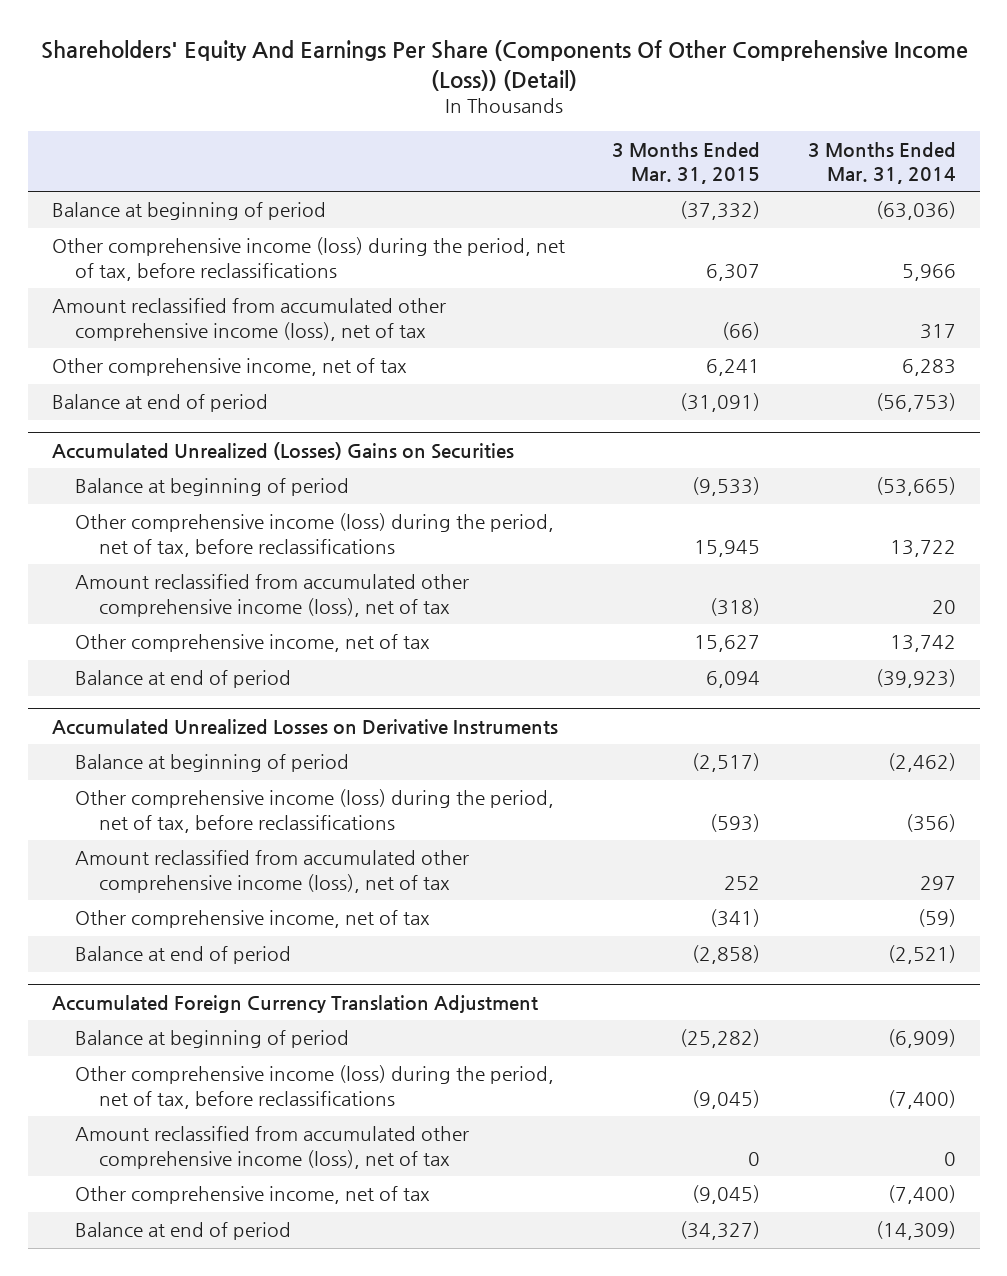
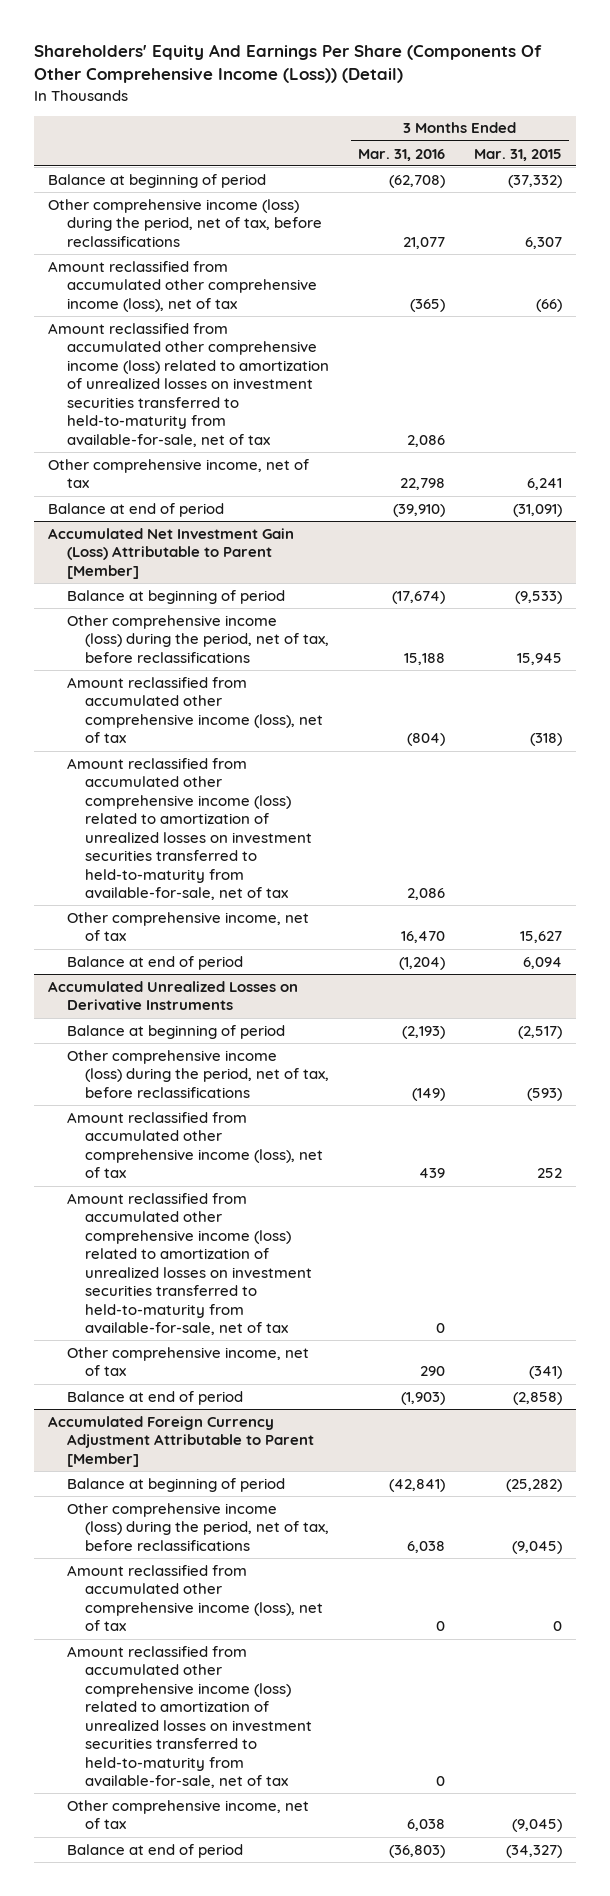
- | 3 Months Ended Mar. 31, 2015 | 3 Months Ended Mar. 31, 2014
+ | 3 Months Ended Mar. 31, 2016 | 3 Months Ended Mar. 31, 2015
+ Amount reclassified from accumulated other comprehensive income (loss) related to amortization of unrealized losses on investment securities transferred to held-to-maturity from available-for-sale, net of tax | 2,086 |
- Accumulated Unrealized (Losses) Gains on Securities
+ Accumulated Net Investment Gain (Loss) Attributable to Parent [Member]
+ Amount reclassified from accumulated other comprehensive income (loss) related to amortization of unrealized losses on investment securities transferred to held-to-maturity from available-for-sale, net of tax | 2,086 |
@ Accumulated Unrealized Losses on Derivative Instruments
+ Amount reclassified from accumulated other comprehensive income (loss) related to amortization of unrealized losses on investment securities transferred to held-to-maturity from available-for-sale, net of tax | 0 |
- Accumulated Foreign Currency Translation Adjustment
+ Accumulated Foreign Currency Adjustment Attributable to Parent [Member]
+ Amount reclassified from accumulated other comprehensive income (loss) related to amortization of unrealized losses on investment securities transferred to held-to-maturity from available-for-sale, net of tax | 0 |

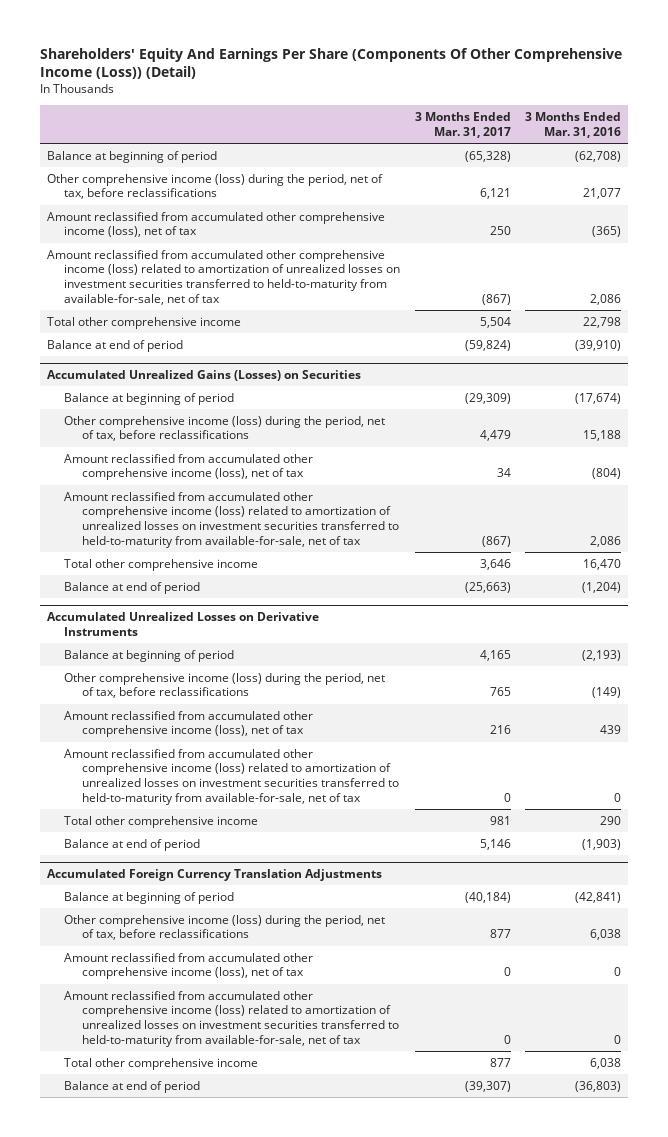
- | 3 Months Ended Mar. 31, 2016 | 3 Months Ended Mar. 31, 2015
+ | 3 Months Ended Mar. 31, 2017 | 3 Months Ended Mar. 31, 2016
- Other comprehensive income, net of tax | 22,798 | 6,241
+ Total other comprehensive income | 5,504 | 22,798
- Accumulated Net Investment Gain (Loss) Attributable to Parent [Member]
+ Accumulated Unrealized Gains (Losses) on Securities
- Other comprehensive income, net of tax | 16,470 | 15,627
+ Total other comprehensive income | 3,646 | 16,470
@ Accumulated Unrealized Losses on Derivative Instruments
- Other comprehensive income, net of tax | 290 | (341)
+ Total other comprehensive income | 981 | 290
- Accumulated Foreign Currency Adjustment Attributable to Parent [Member]
+ Accumulated Foreign Currency Translation Adjustments
- Other comprehensive income, net of tax | 6,038 | (9,045)
+ Total other comprehensive income | 877 | 6,038

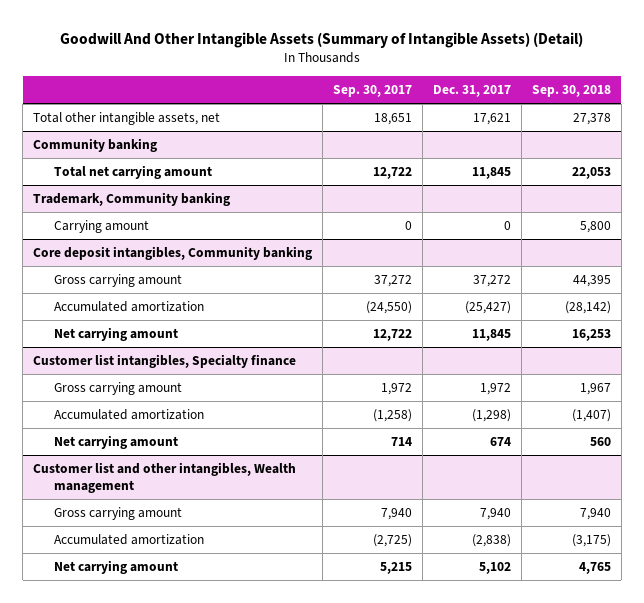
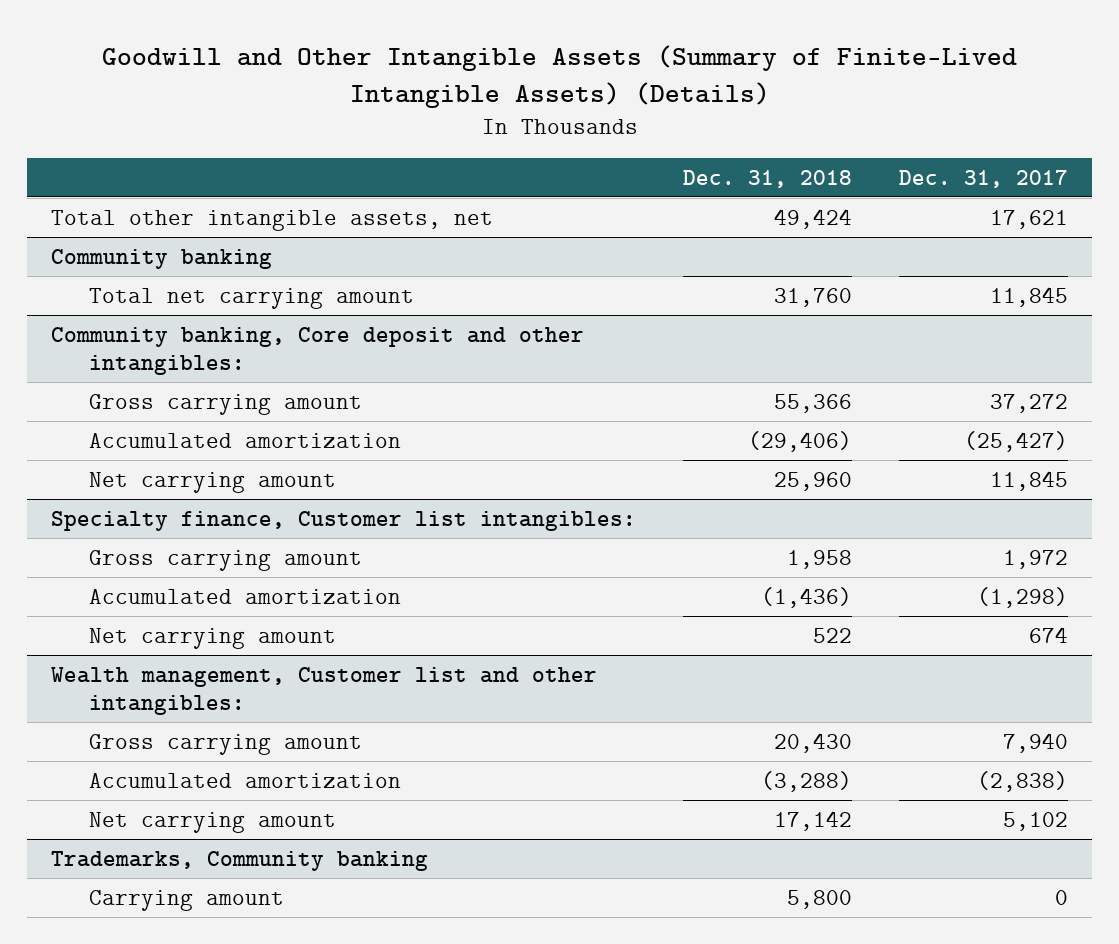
- Goodwill And Other Intangible Assets (Summary of Intangible Assets) (Detail)
+ Goodwill and Other Intangible Assets (Summary of Finite-Lived Intangible Assets) (Details)
- | Sep. 30, 2017 | Dec. 31, 2017 | Sep. 30, 2018
+ | Dec. 31, 2018 | Dec. 31, 2017
- Trademark, Community banking
- Carrying amount | 0 | 0 | 5,800
- Core deposit intangibles, Community banking
+ Community banking, Core deposit and other intangibles:
- Customer list intangibles, Specialty finance
+ Specialty finance, Customer list intangibles:
- Customer list and other intangibles, Wealth management
+ Wealth management, Customer list and other intangibles:
+ Trademarks, Community banking
+ Carrying amount | 5,800 | 0

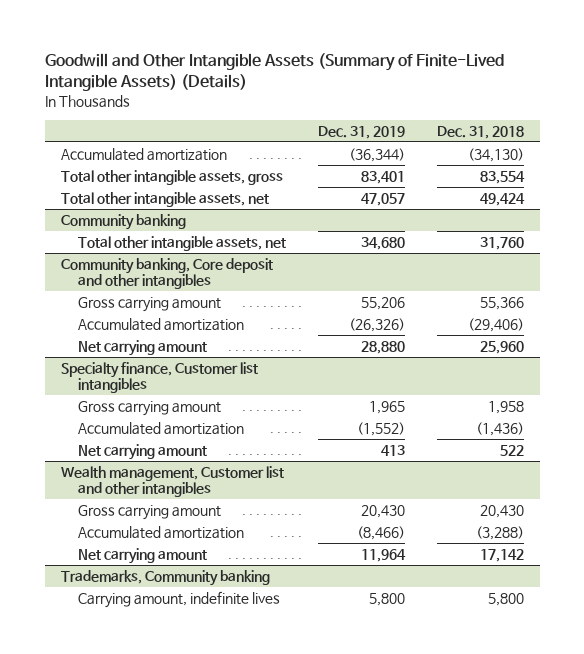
- | Dec. 31, 2018 | Dec. 31, 2017
+ | Dec. 31, 2019 | Dec. 31, 2018
+ Accumulated amortization | (36,344) | (34,130)
+ Total other intangible assets, gross | 83,401 | 83,554
@ Community banking
- Total net carrying amount | 31,760 | 11,845
- Community banking, Core deposit and other intangibles:
@ Community banking
+ Total other intangible assets, net | 34,680 | 31,760
+ Community banking, Core deposit and other intangibles
- Specialty finance, Customer list intangibles:
+ Specialty finance, Customer list intangibles
- Wealth management, Customer list and other intangibles:
+ Wealth management, Customer list and other intangibles
@ Trademarks, Community banking
- Carrying amount | 5,800 | 0
+ Carrying amount, indefinite lives | 5,800 | 5,800

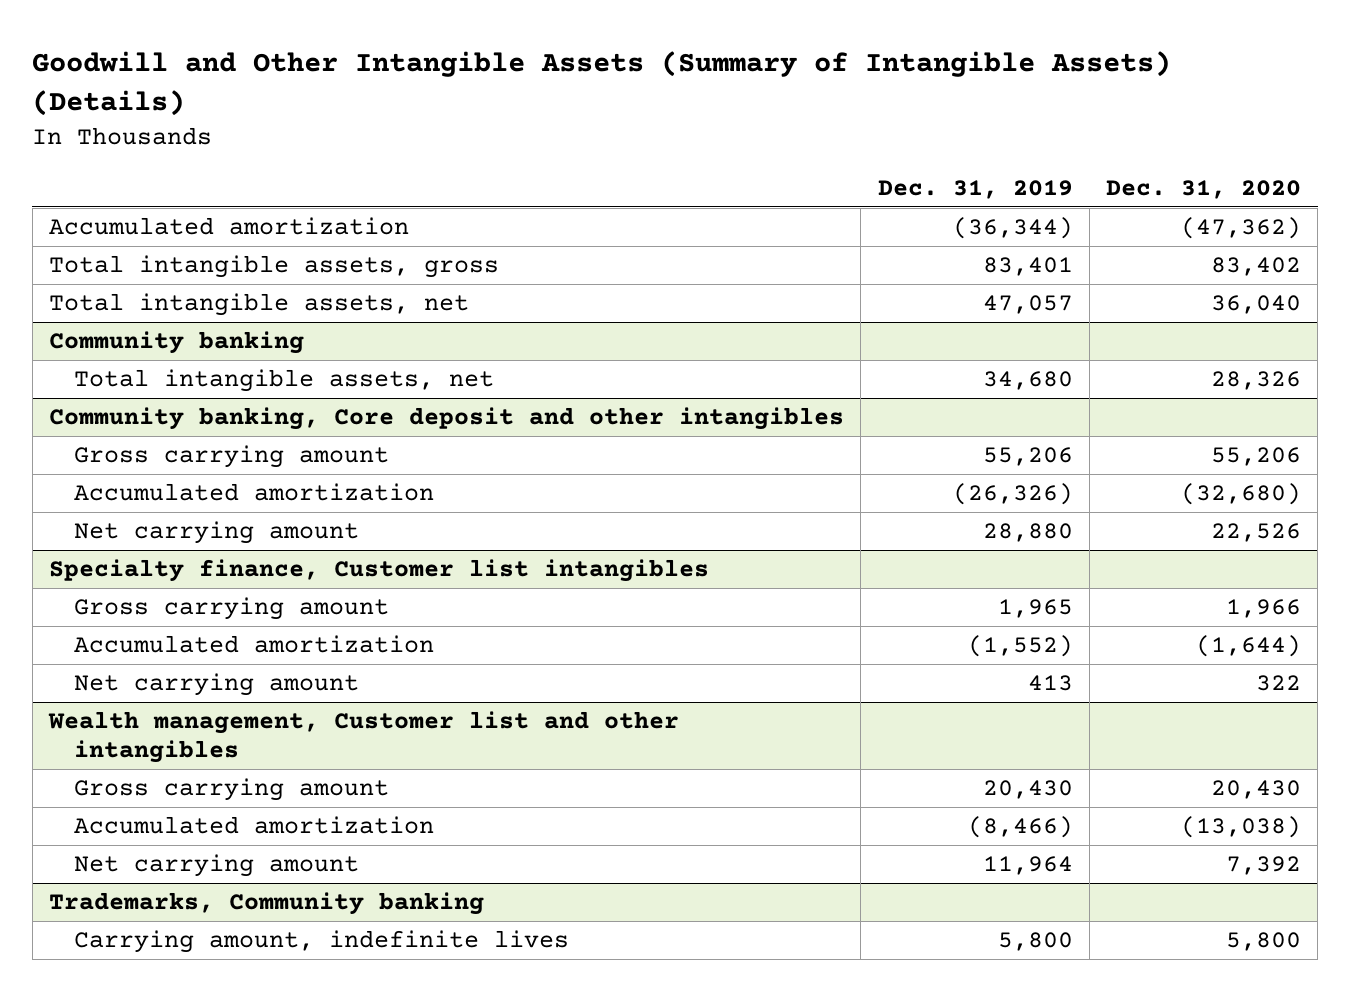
- Goodwill and Other Intangible Assets (Summary of Finite-Lived Intangible Assets) (Details)
+ Goodwill and Other Intangible Assets (Summary of Intangible Assets) (Details)
- | Dec. 31, 2019 | Dec. 31, 2018
+ | Dec. 31, 2019 | Dec. 31, 2020
- Total other intangible assets, gross | 83,401 | 83,554
- Total other intangible assets, net | 47,057 | 49,424
+ Total intangible assets, gross | 83,401 | 83,402
+ Total intangible assets, net | 47,057 | 36,040
@ Community banking
- Total other intangible assets, net | 34,680 | 31,760
+ Total intangible assets, net | 34,680 | 28,326

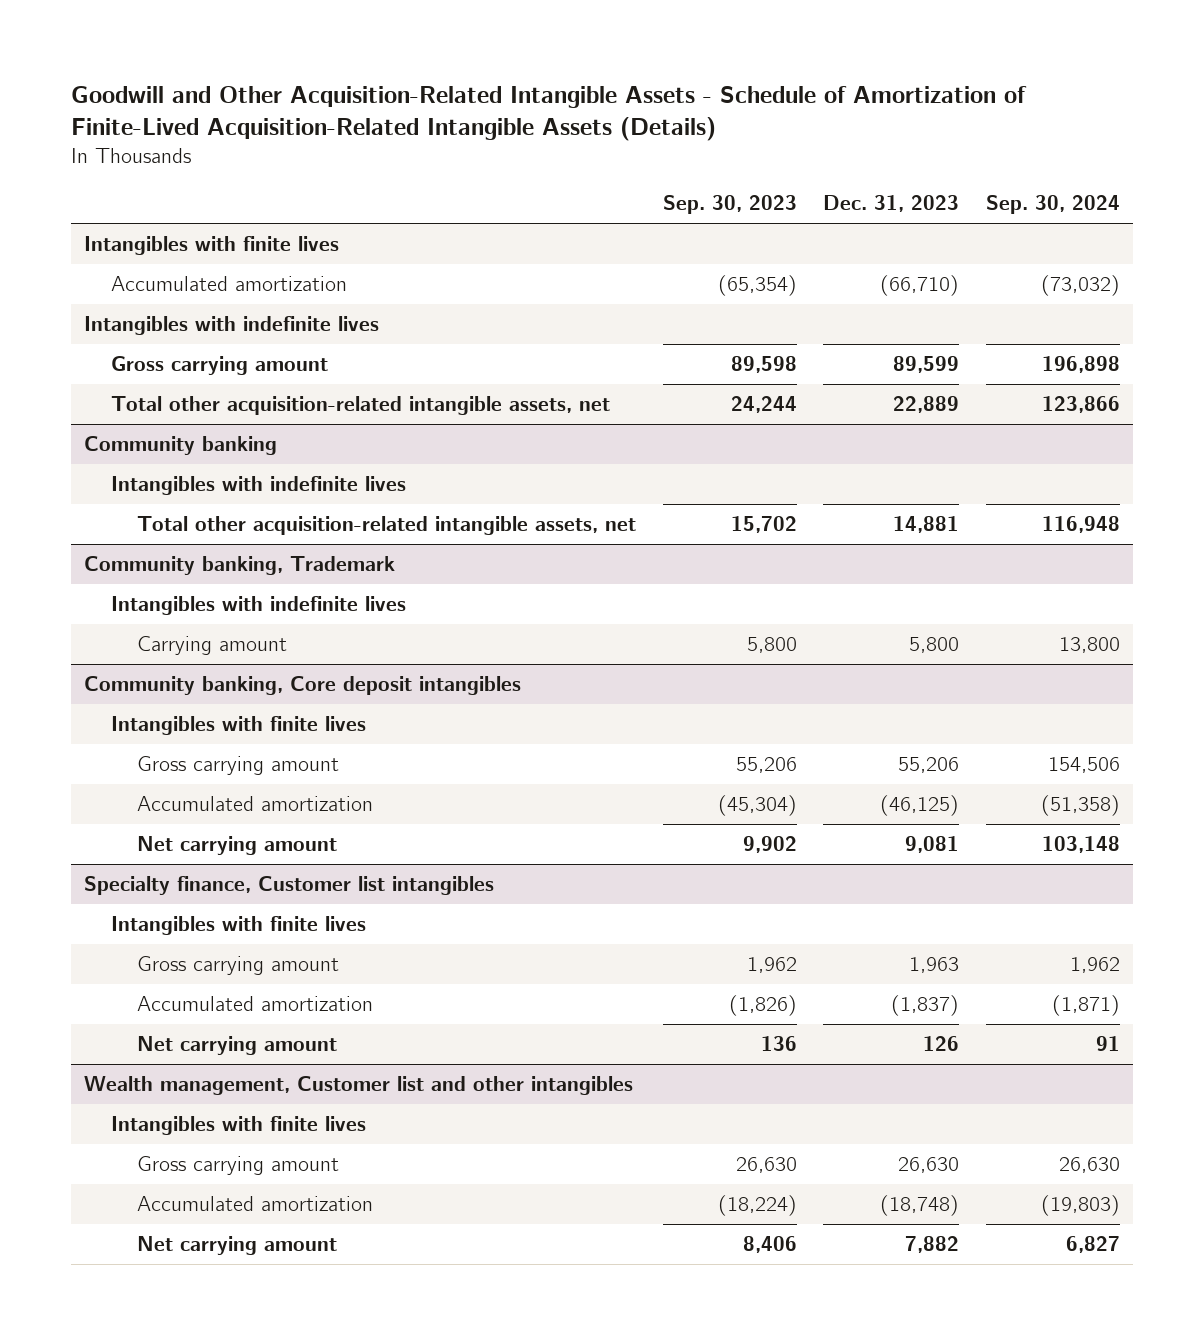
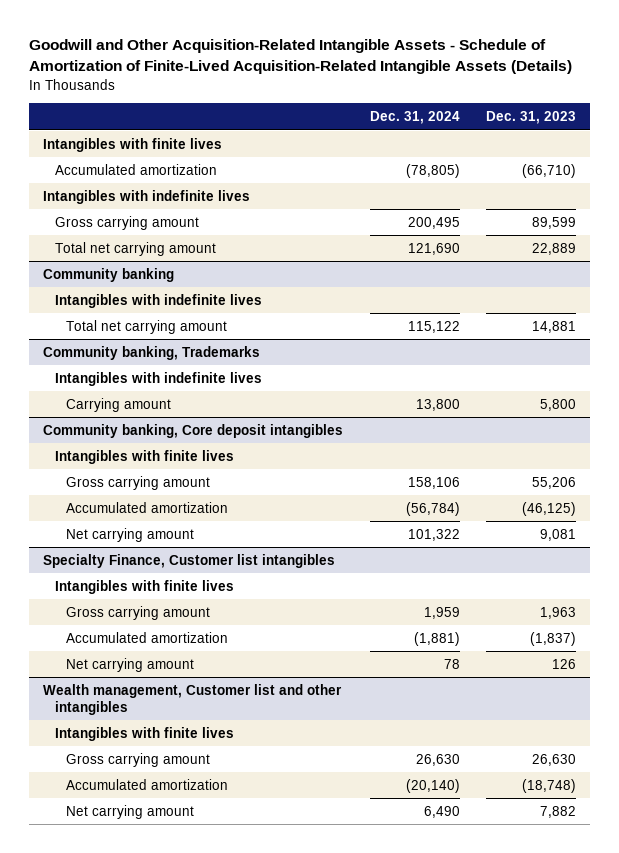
- | Sep. 30, 2023 | Dec. 31, 2023 | Sep. 30, 2024
+ | Dec. 31, 2024 | Dec. 31, 2023
- Total other acquisition-related intangible assets, net | 24,244 | 22,889 | 123,866
+ Total net carrying amount | 121,690 | 22,889
@ Community banking
- Total other acquisition-related intangible assets, net | 15,702 | 14,881 | 116,948
- Community banking, Trademark
@ Community banking
+ Total net carrying amount | 115,122 | 14,881
+ Community banking, Trademarks
- Specialty finance, Customer list intangibles
+ Specialty Finance, Customer list intangibles

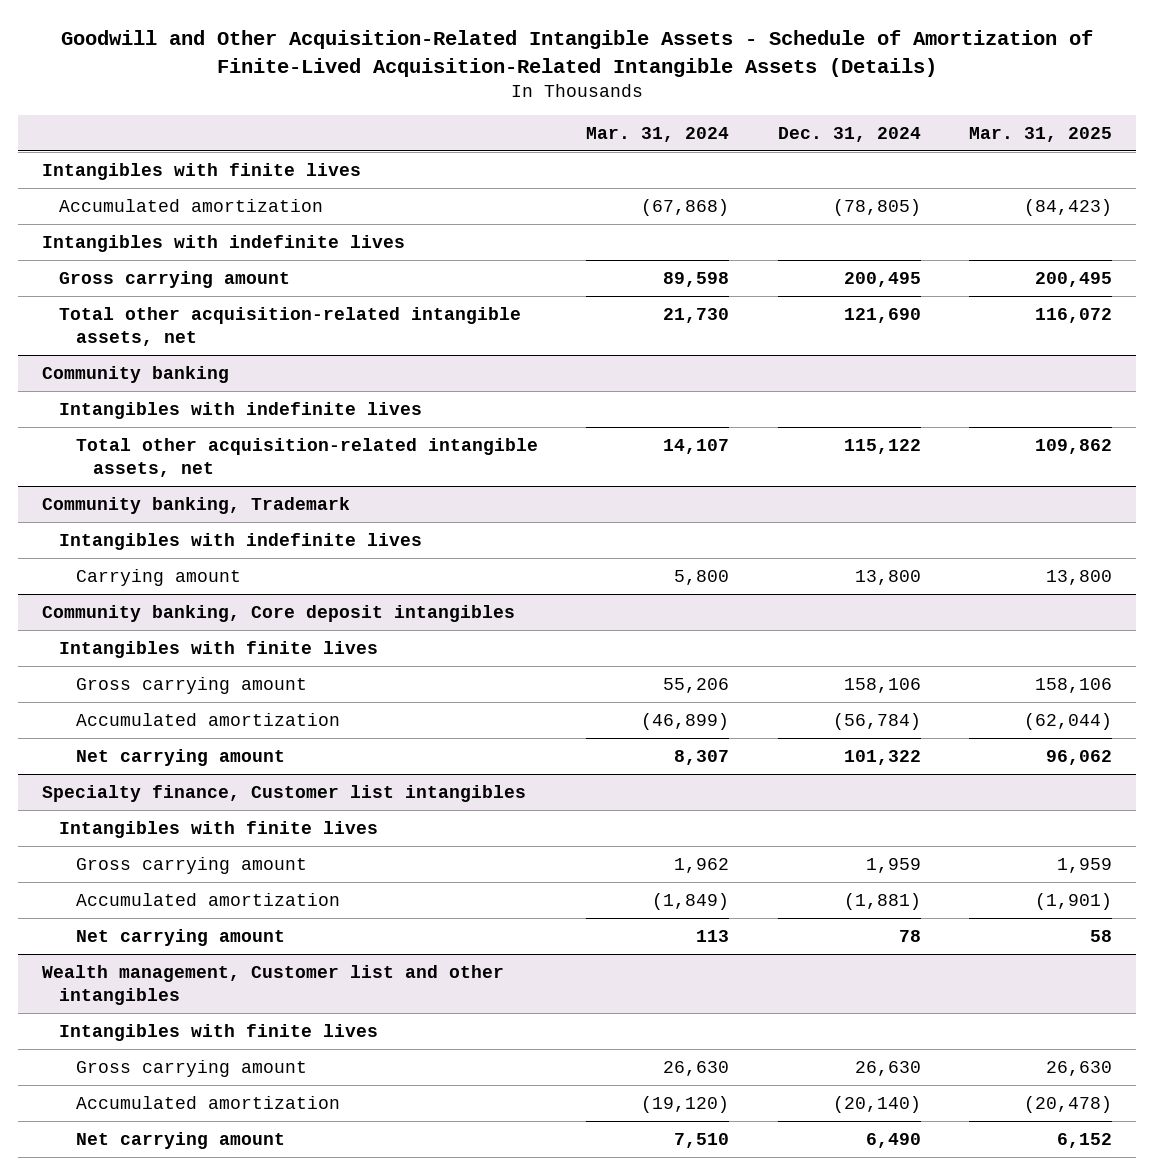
- | Dec. 31, 2024 | Dec. 31, 2023
+ | Mar. 31, 2024 | Dec. 31, 2024 | Mar. 31, 2025
- Total net carrying amount | 121,690 | 22,889
+ Total other acquisition-related intangible assets, net | 21,730 | 121,690 | 116,072
@ Community banking
- Total net carrying amount | 115,122 | 14,881
- Community banking, Trademarks
@ Community banking
+ Total other acquisition-related intangible assets, net | 14,107 | 115,122 | 109,862
+ Community banking, Trademark
- Specialty Finance, Customer list intangibles
+ Specialty finance, Customer list intangibles

